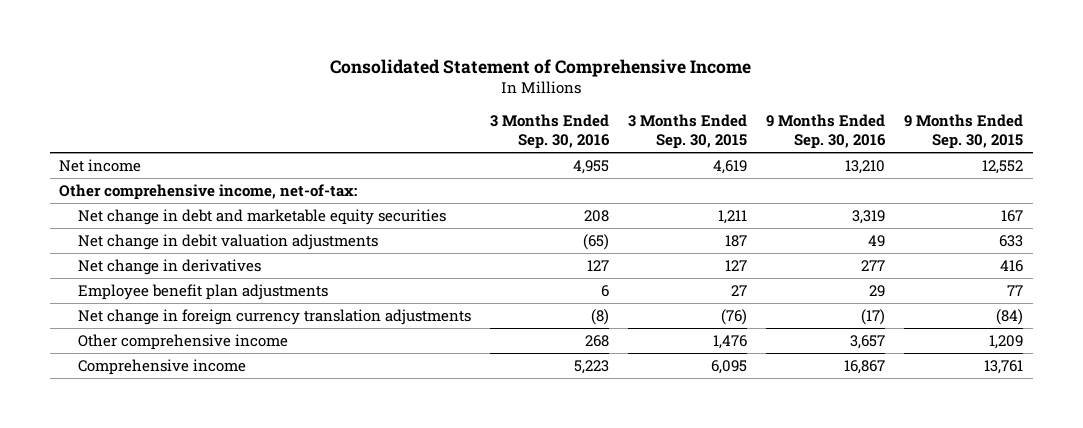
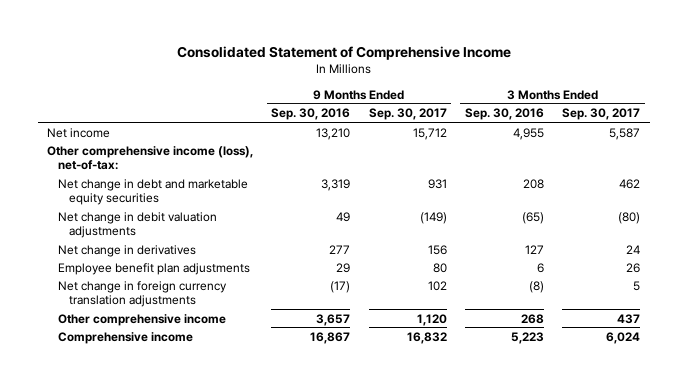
- | 3 Months Ended Sep. 30, 2016 | 3 Months Ended Sep. 30, 2015 | 9 Months Ended Sep. 30, 2016 | 9 Months Ended Sep. 30, 2015
+ | 9 Months Ended Sep. 30, 2016 | 9 Months Ended Sep. 30, 2017 | 3 Months Ended Sep. 30, 2016 | 3 Months Ended Sep. 30, 2017
- Other comprehensive income, net-of-tax:
+ Other comprehensive income (loss), net-of-tax:

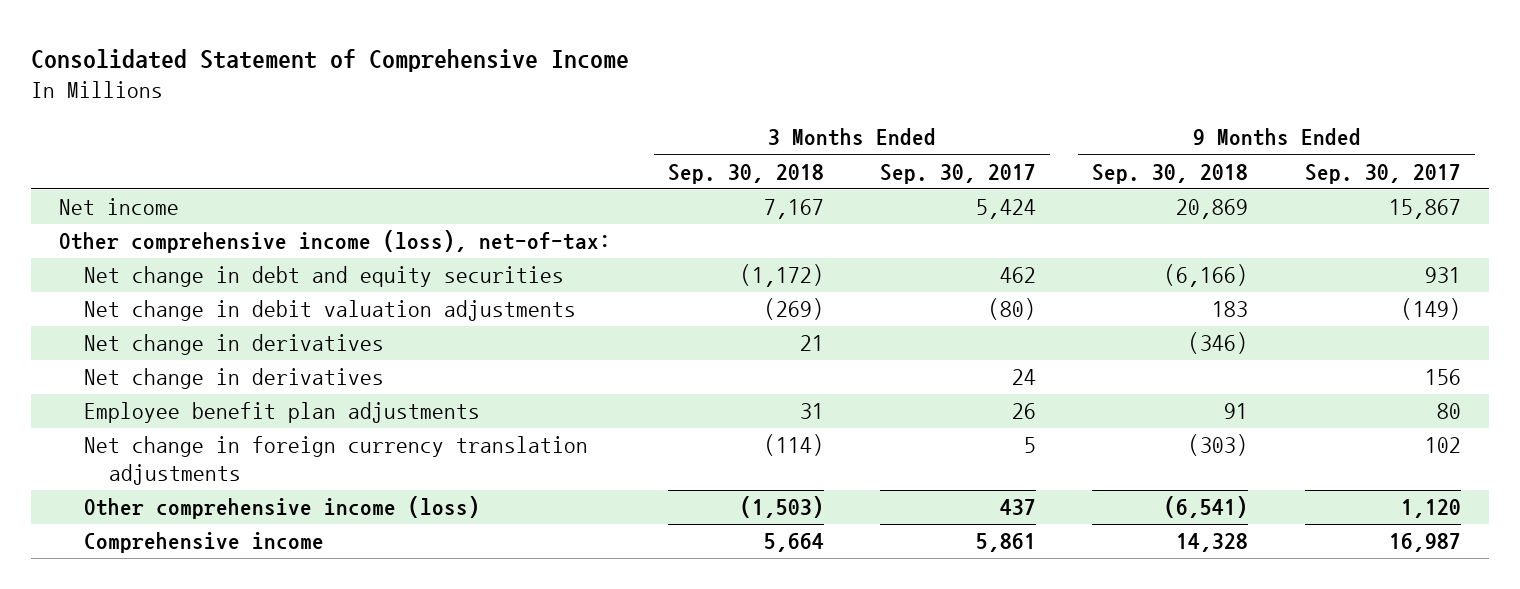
- | 9 Months Ended Sep. 30, 2016 | 9 Months Ended Sep. 30, 2017 | 3 Months Ended Sep. 30, 2016 | 3 Months Ended Sep. 30, 2017
+ | 3 Months Ended Sep. 30, 2018 | 3 Months Ended Sep. 30, 2017 | 9 Months Ended Sep. 30, 2018 | 9 Months Ended Sep. 30, 2017
- Net income | 13,210 | 15,712 | 4,955 | 5,587
+ Net income | 7,167 | 5,424 | 20,869 | 15,867
- Net change in debt and marketable equity securities | 3,319 | 931 | 208 | 462
+ Net change in debt and equity securities | (1,172) | 462 | (6,166) | 931
+ Net change in derivatives | 21 | | (346) |
- Other comprehensive income | 3,657 | 1,120 | 268 | 437
- Comprehensive income | 16,867 | 16,832 | 5,223 | 6,024
+ Other comprehensive income (loss) | (1,503) | 437 | (6,541) | 1,120
+ Comprehensive income | 5,664 | 5,861 | 14,328 | 16,987

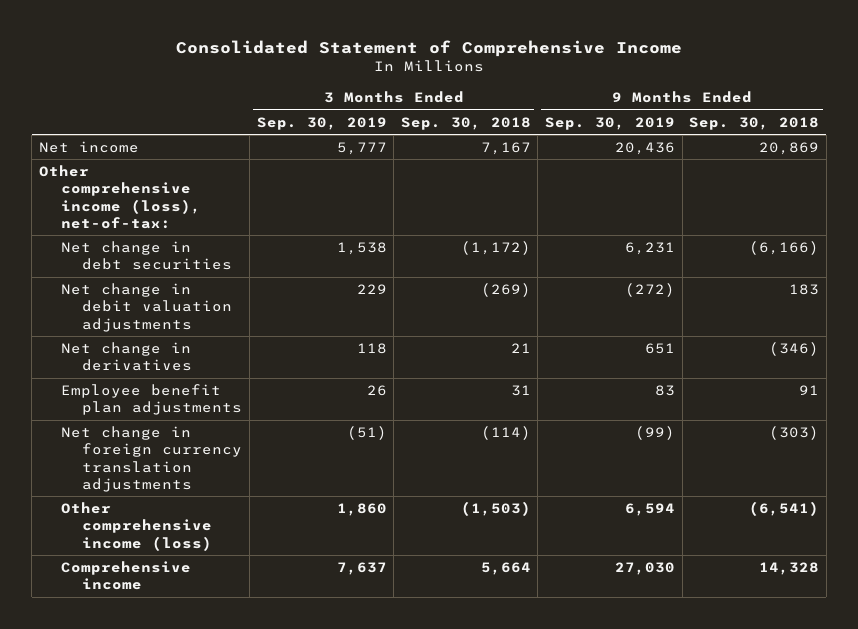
- | 3 Months Ended Sep. 30, 2018 | 3 Months Ended Sep. 30, 2017 | 9 Months Ended Sep. 30, 2018 | 9 Months Ended Sep. 30, 2017
+ | 3 Months Ended Sep. 30, 2019 | 3 Months Ended Sep. 30, 2018 | 9 Months Ended Sep. 30, 2019 | 9 Months Ended Sep. 30, 2018
- Net change in debt and equity securities | (1,172) | 462 | (6,166) | 931
+ Net change in debt securities | 1,538 | (1,172) | 6,231 | (6,166)
- Net change in derivatives | | 24 | | 156

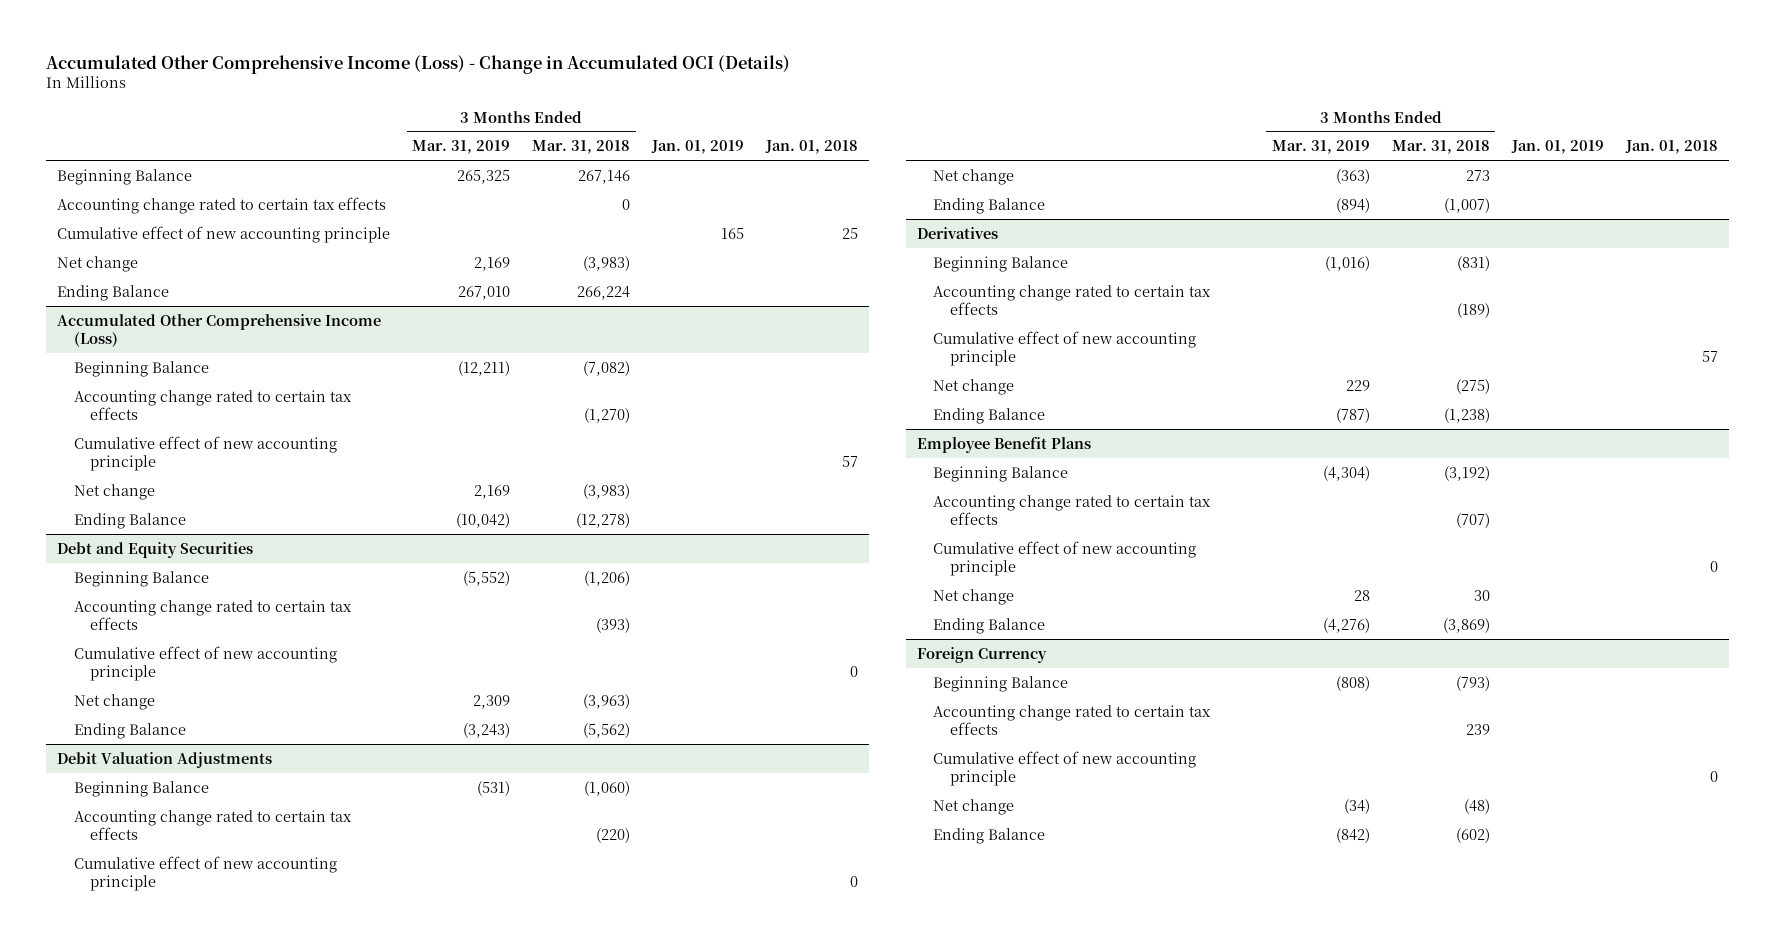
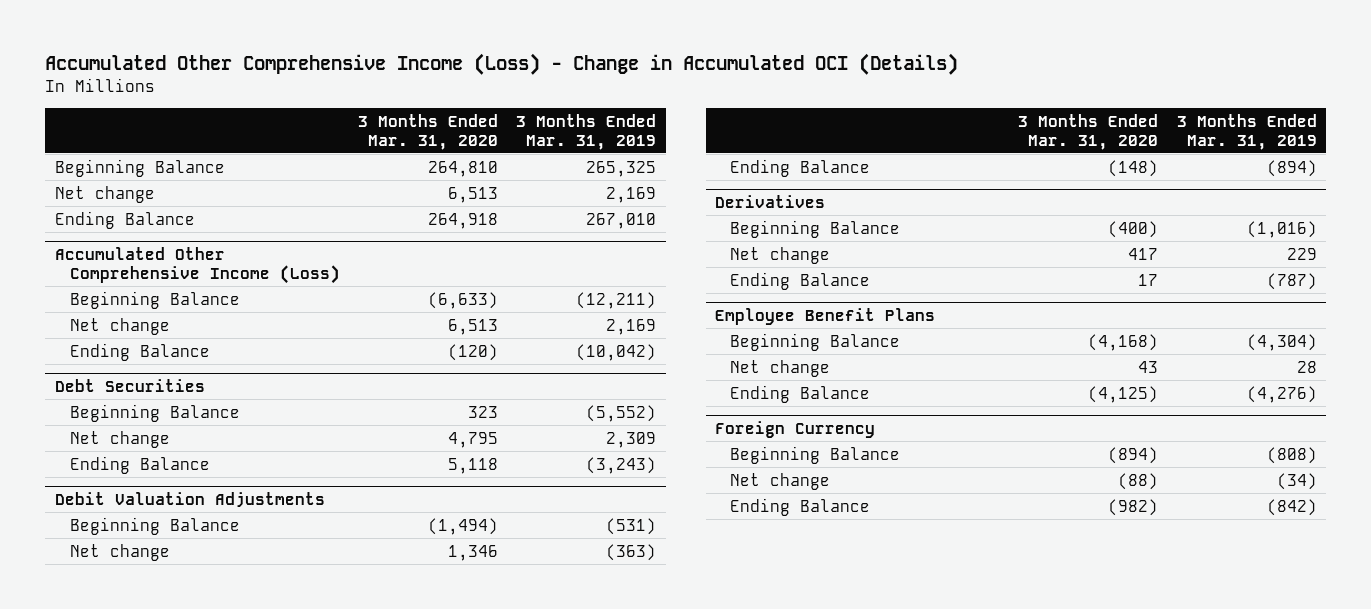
- | 3 Months Ended Mar. 31, 2019 | 3 Months Ended Mar. 31, 2018 | Jan. 01, 2019 | Jan. 01, 2018
+ | 3 Months Ended Mar. 31, 2020 | 3 Months Ended Mar. 31, 2019
- Accounting change rated to certain tax effects | | 0 | |
- Cumulative effect of new accounting principle | | | 165 | 25
@ Accumulated Other Comprehensive Income (Loss)
- Accounting change rated to certain tax effects | | (1,270) | |
- Cumulative effect of new accounting principle | | | | 57
- Debt and Equity Securities
+ Debt Securities
- Accounting change rated to certain tax effects | | (393) | |
- Cumulative effect of new accounting principle | | | | 0
@ Debit Valuation Adjustments
- Accounting change rated to certain tax effects | | (220) | |
- Cumulative effect of new accounting principle | | | | 0
@ Derivatives
- Accounting change rated to certain tax effects | | (189) | |
- Cumulative effect of new accounting principle | | | | 57
@ Employee Benefit Plans
- Accounting change rated to certain tax effects | | (707) | |
- Cumulative effect of new accounting principle | | | | 0
@ Foreign Currency
- Accounting change rated to certain tax effects | | 239 | |
- Cumulative effect of new accounting principle | | | | 0

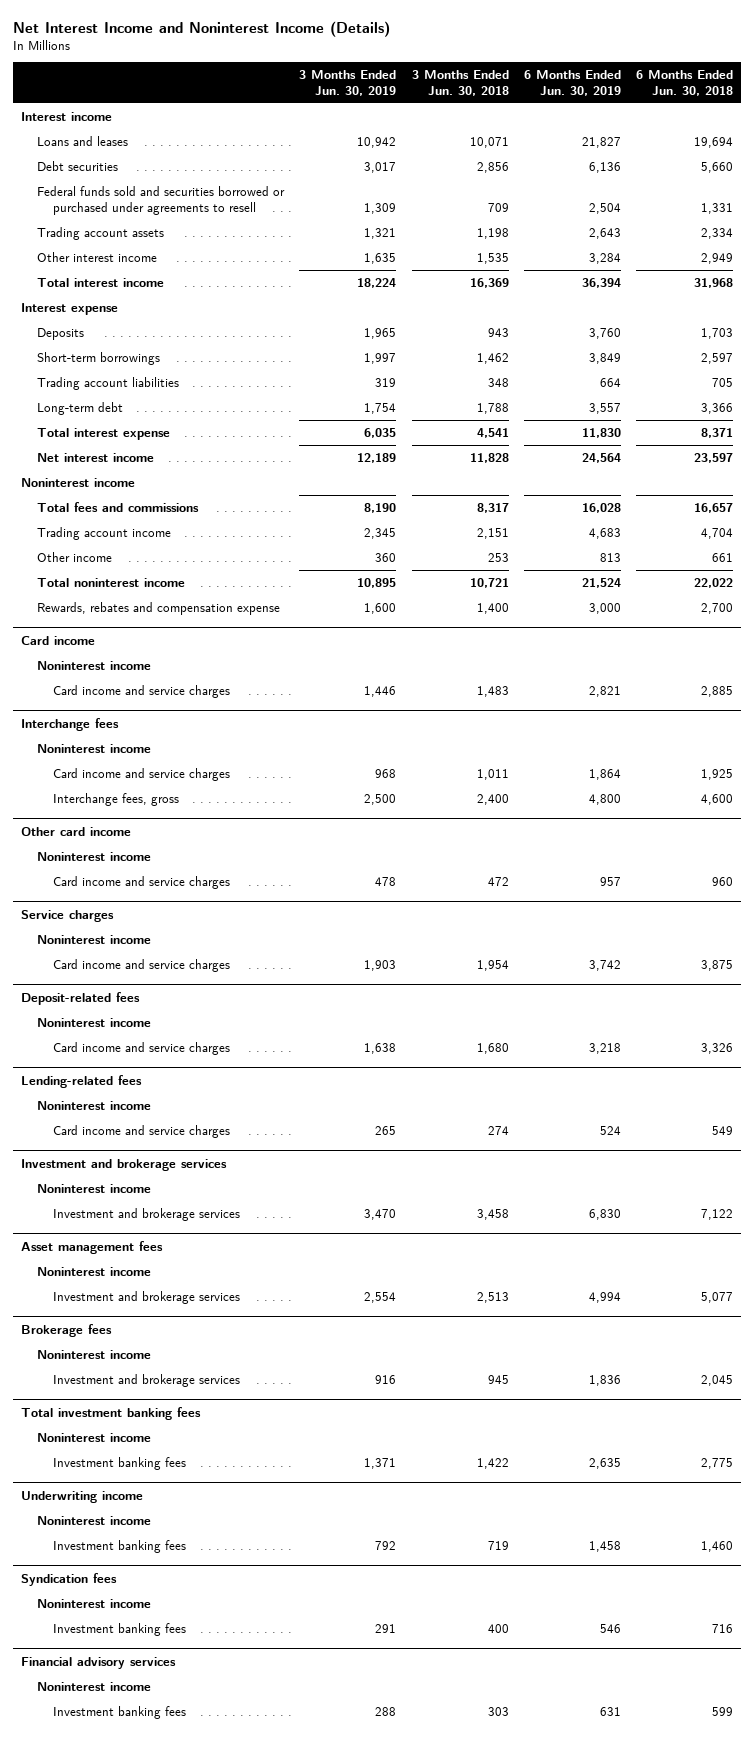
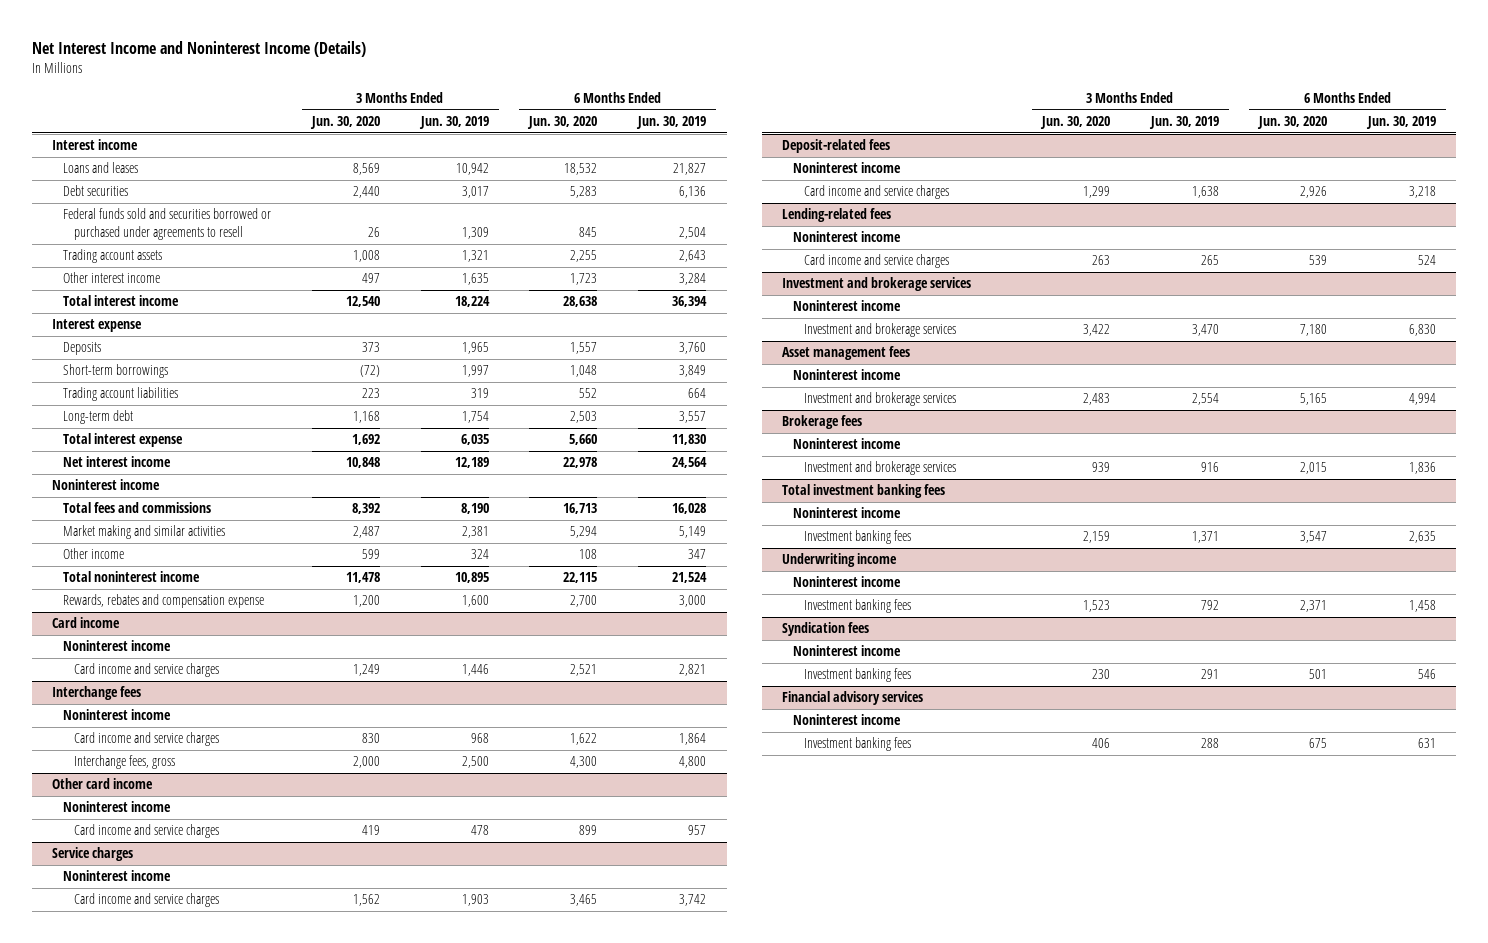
- | 3 Months Ended Jun. 30, 2019 | 3 Months Ended Jun. 30, 2018 | 6 Months Ended Jun. 30, 2019 | 6 Months Ended Jun. 30, 2018
+ | 3 Months Ended Jun. 30, 2020 | 3 Months Ended Jun. 30, 2019 | 6 Months Ended Jun. 30, 2020 | 6 Months Ended Jun. 30, 2019
- Trading account income | 2,345 | 2,151 | 4,683 | 4,704
- Other income | 360 | 253 | 813 | 661
+ Market making and similar activities | 2,487 | 2,381 | 5,294 | 5,149
+ Other income | 599 | 324 | 108 | 347

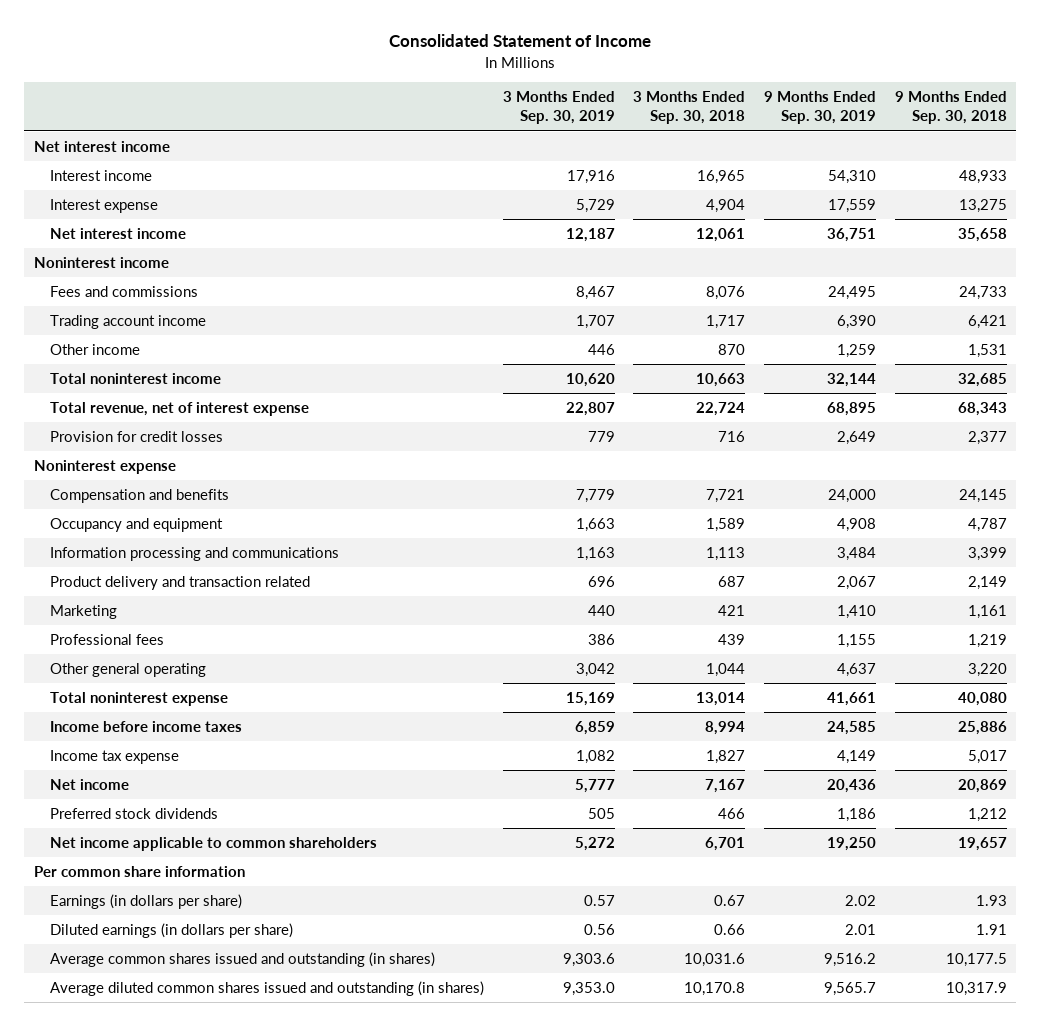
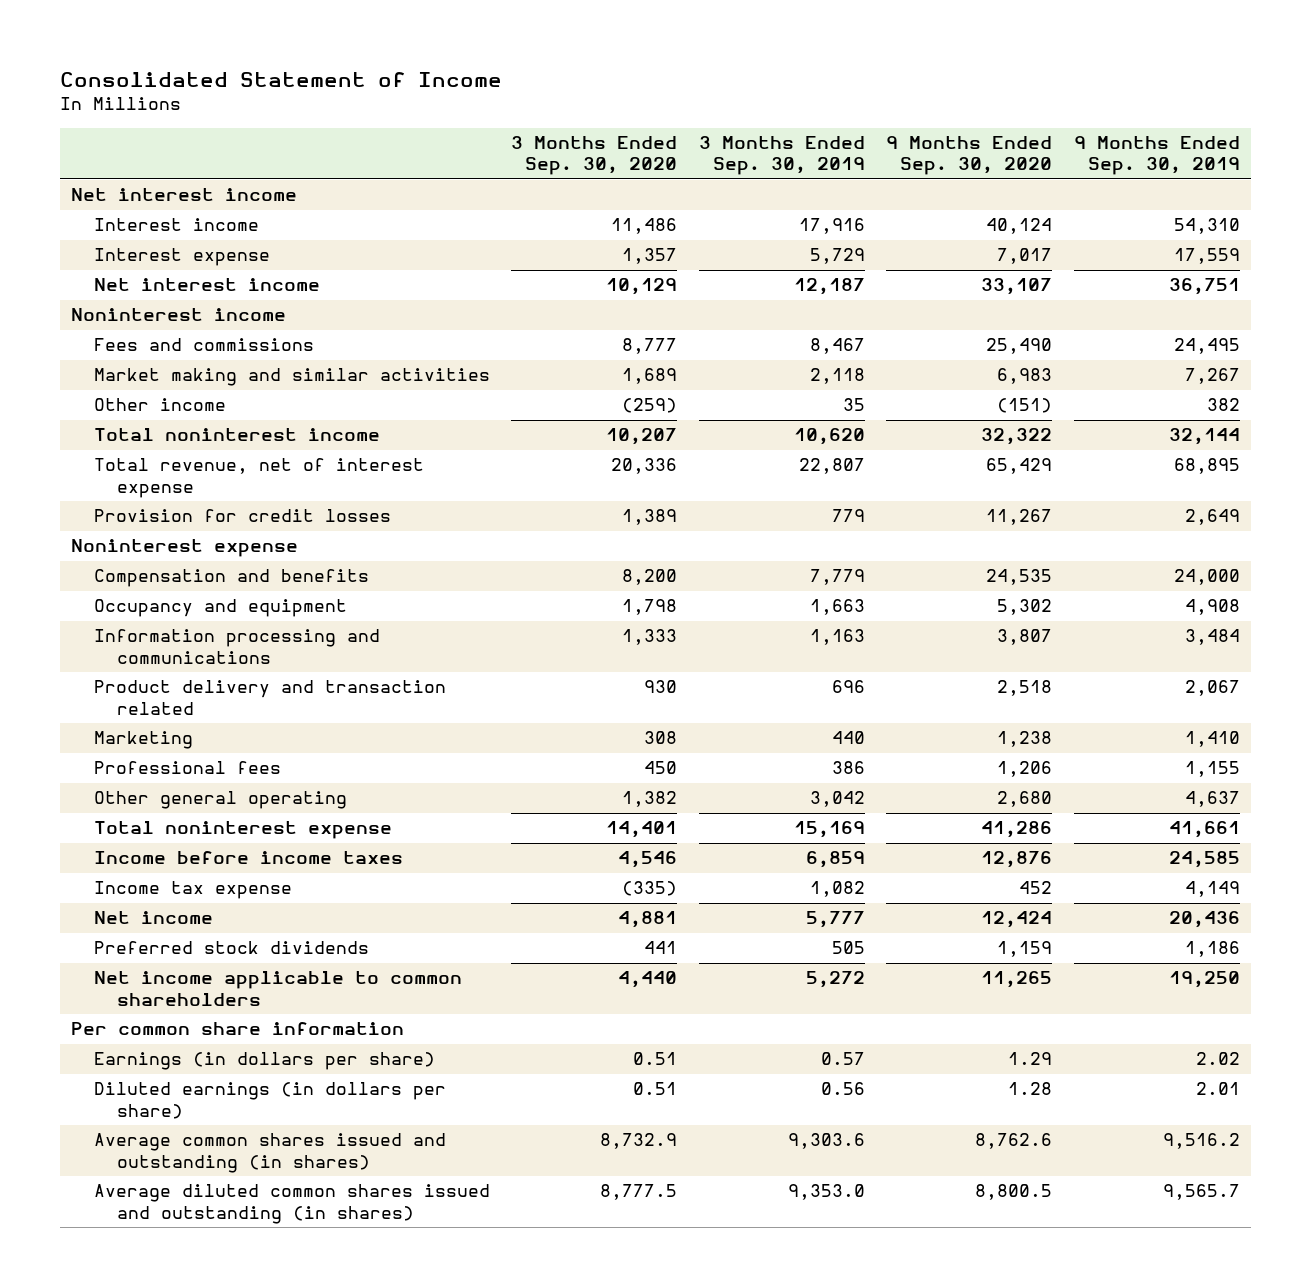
- | 3 Months Ended Sep. 30, 2019 | 3 Months Ended Sep. 30, 2018 | 9 Months Ended Sep. 30, 2019 | 9 Months Ended Sep. 30, 2018
+ | 3 Months Ended Sep. 30, 2020 | 3 Months Ended Sep. 30, 2019 | 9 Months Ended Sep. 30, 2020 | 9 Months Ended Sep. 30, 2019
- Trading account income | 1,707 | 1,717 | 6,390 | 6,421
- Other income | 446 | 870 | 1,259 | 1,531
+ Market making and similar activities | 1,689 | 2,118 | 6,983 | 7,267
+ Other income | (259) | 35 | (151) | 382

